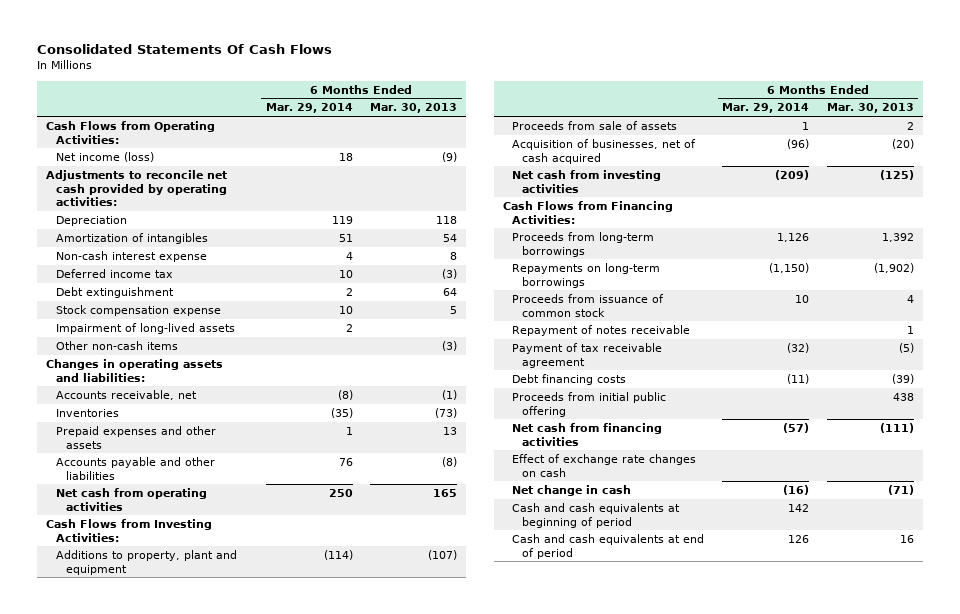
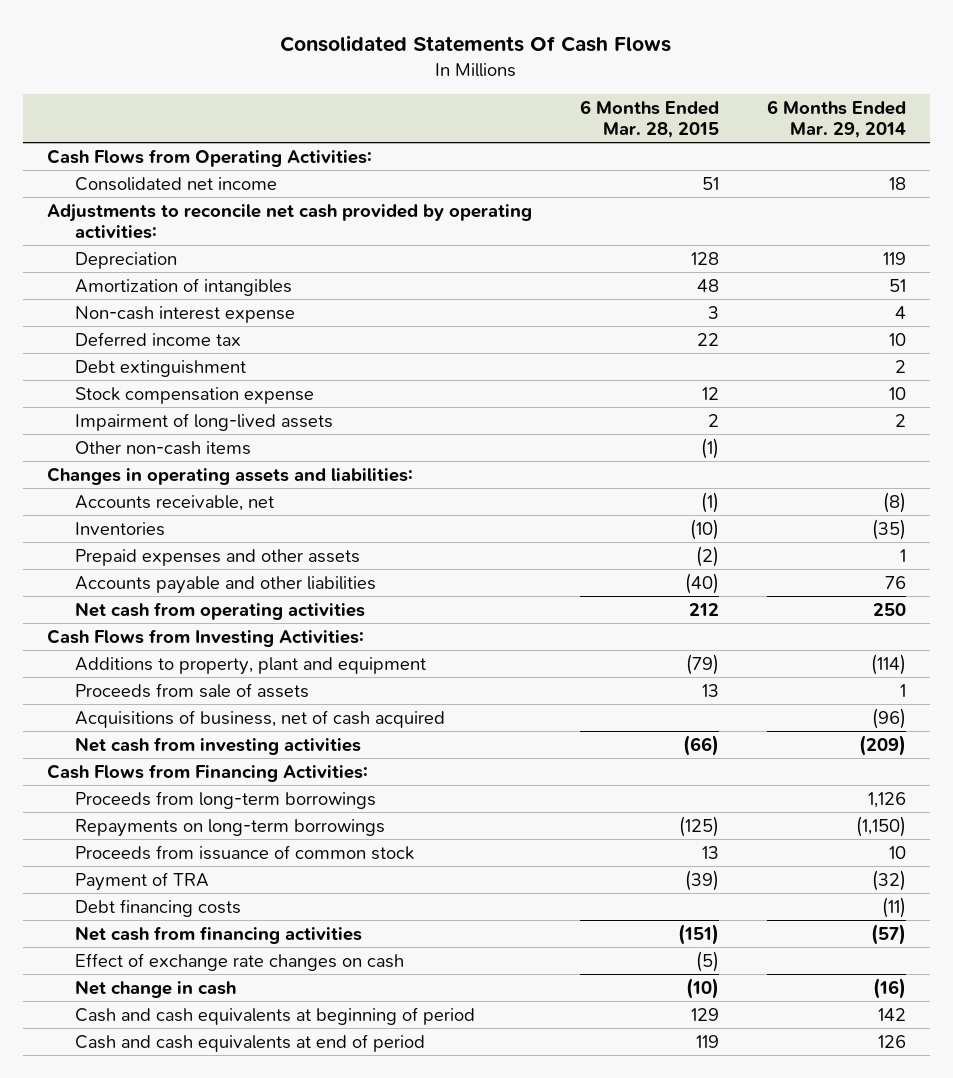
- | 6 Months Ended Mar. 29, 2014 | 6 Months Ended Mar. 30, 2013
+ | 6 Months Ended Mar. 28, 2015 | 6 Months Ended Mar. 29, 2014
- Net income (loss) | 18 | (9)
+ Consolidated net income | 51 | 18
- Acquisition of businesses, net of cash acquired | (96) | (20)
+ Acquisitions of business, net of cash acquired | | (96)
- Repayment of notes receivable | | 1
- Payment of tax receivable agreement | (32) | (5)
+ Payment of TRA | (39) | (32)
- Proceeds from initial public offering | | 438

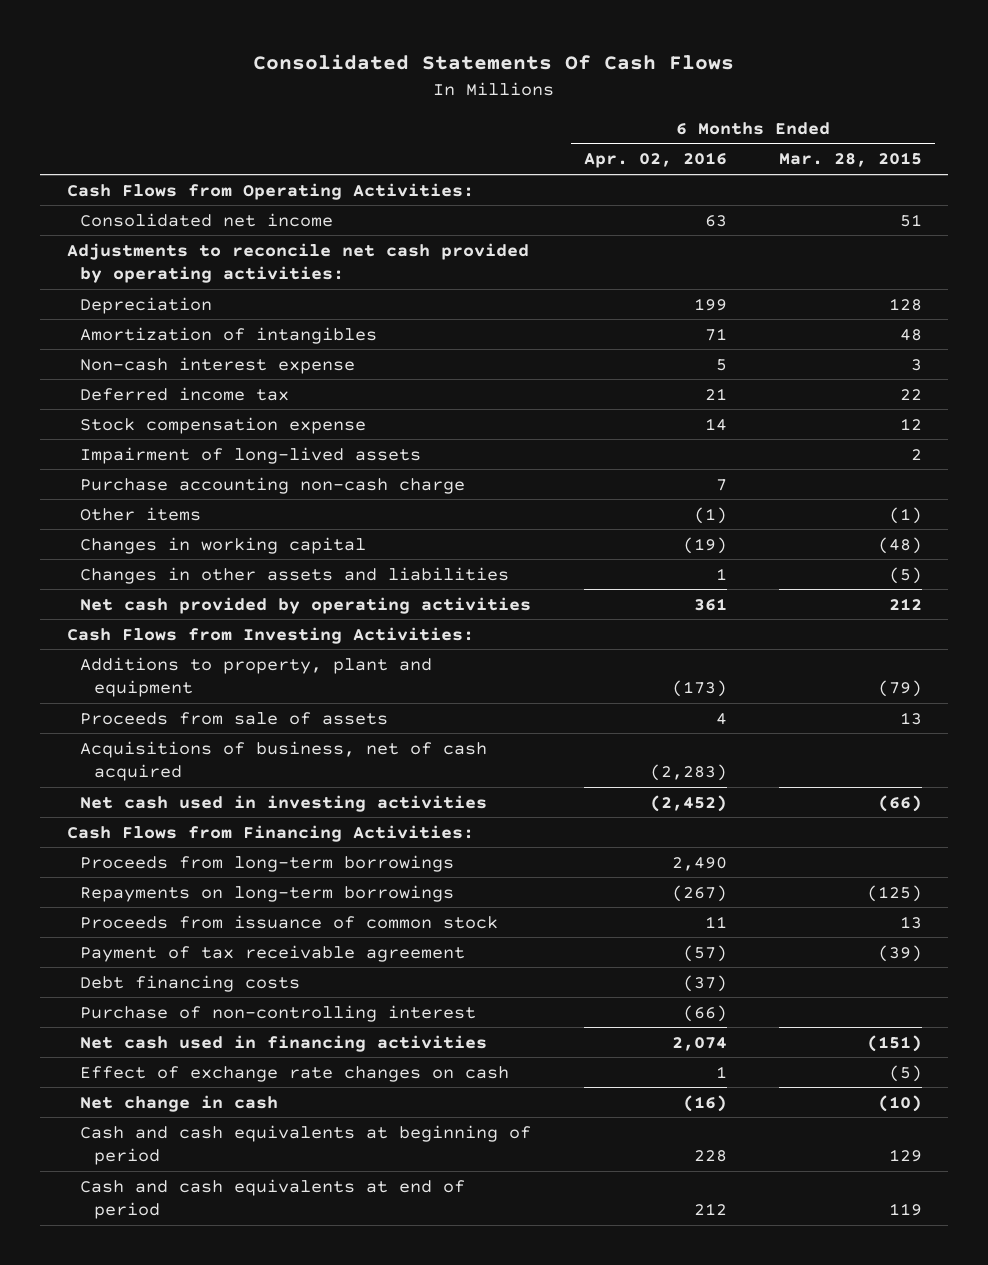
- | 6 Months Ended Mar. 28, 2015 | 6 Months Ended Mar. 29, 2014
+ | 6 Months Ended Apr. 02, 2016 | 6 Months Ended Mar. 28, 2015
- Debt extinguishment | | 2
- Other non-cash items | (1) |
- Changes in operating assets and liabilities:
- Accounts receivable, net | (1) | (8)
- Inventories | (10) | (35)
- Prepaid expenses and other assets | (2) | 1
- Accounts payable and other liabilities | (40) | 76
- Net cash from operating activities | 212 | 250
+ Purchase accounting non-cash charge | 7 |
+ Other items | (1) | (1)
+ Changes in working capital | (19) | (48)
+ Changes in other assets and liabilities | 1 | (5)
+ Net cash provided by operating activities | 361 | 212
- Net cash from investing activities | (66) | (209)
+ Net cash used in investing activities | (2,452) | (66)
- Payment of TRA | (39) | (32)
+ Payment of tax receivable agreement | (57) | (39)
- Net cash from financing activities | (151) | (57)
+ Purchase of non-controlling interest | (66) |
+ Net cash used in financing activities | 2,074 | (151)

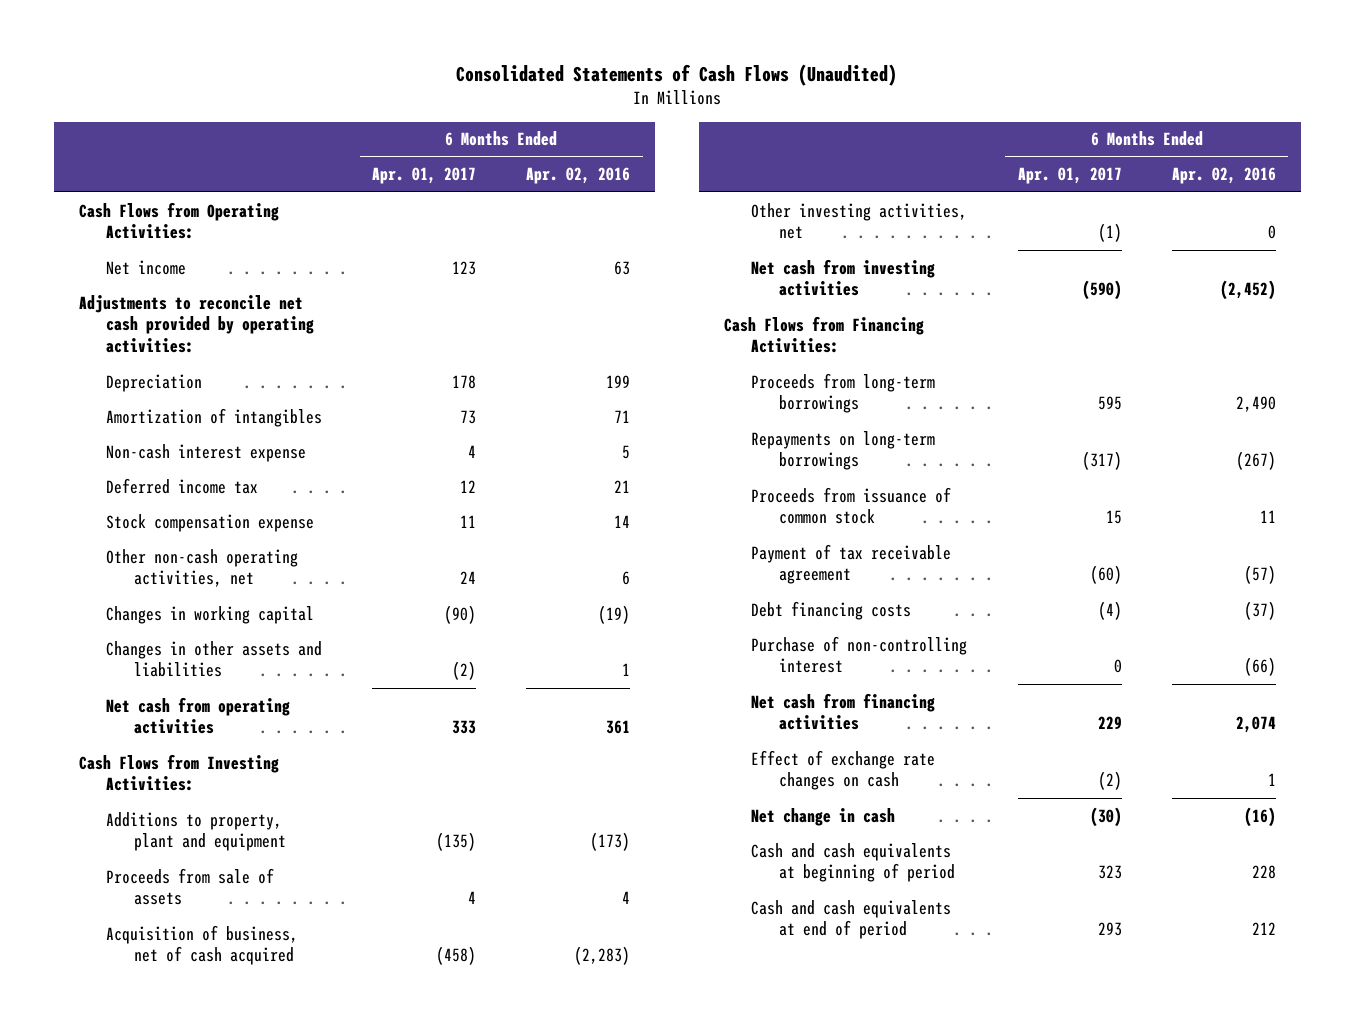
- Consolidated Statements Of Cash Flows
+ Consolidated Statements of Cash Flows (Unaudited)
- | 6 Months Ended Apr. 02, 2016 | 6 Months Ended Mar. 28, 2015
+ | 6 Months Ended Apr. 01, 2017 | 6 Months Ended Apr. 02, 2016
- Consolidated net income | 63 | 51
+ Net income | 123 | 63
- Impairment of long-lived assets | | 2
- Purchase accounting non-cash charge | 7 |
- Other items | (1) | (1)
+ Other non-cash operating activities, net | 24 | 6
- Net cash provided by operating activities | 361 | 212
+ Net cash from operating activities | 333 | 361
- Acquisitions of business, net of cash acquired | (2,283) |
- Net cash used in investing activities | (2,452) | (66)
+ Acquisition of business, net of cash acquired | (458) | (2,283)
+ Other investing activities, net | (1) | 0
+ Net cash from investing activities | (590) | (2,452)
- Net cash used in financing activities | 2,074 | (151)
+ Net cash from financing activities | 229 | 2,074

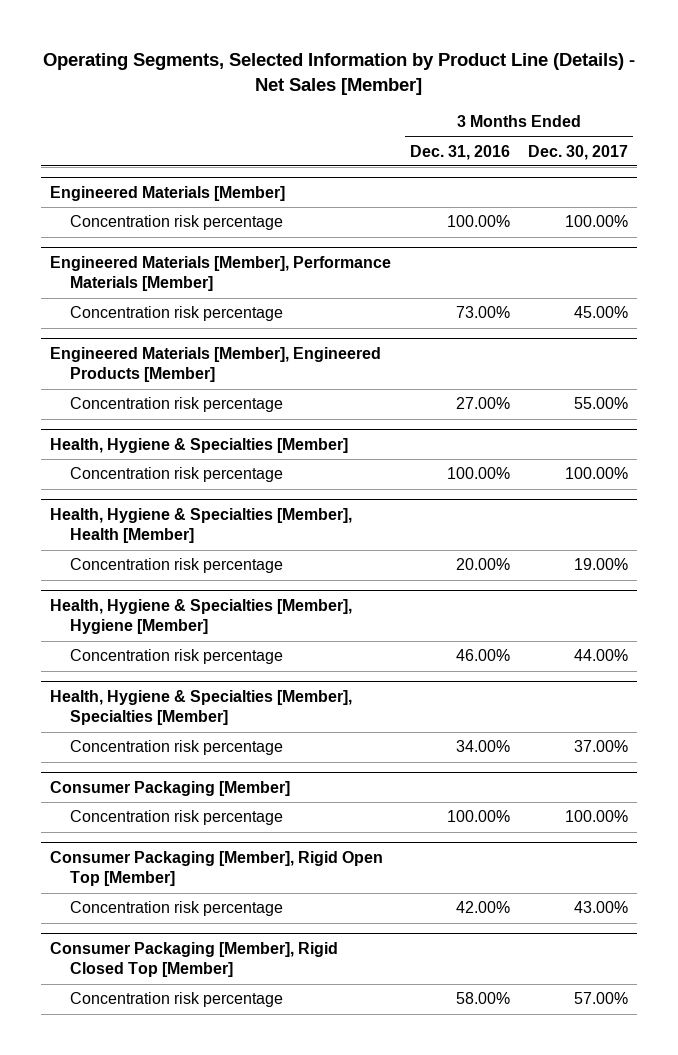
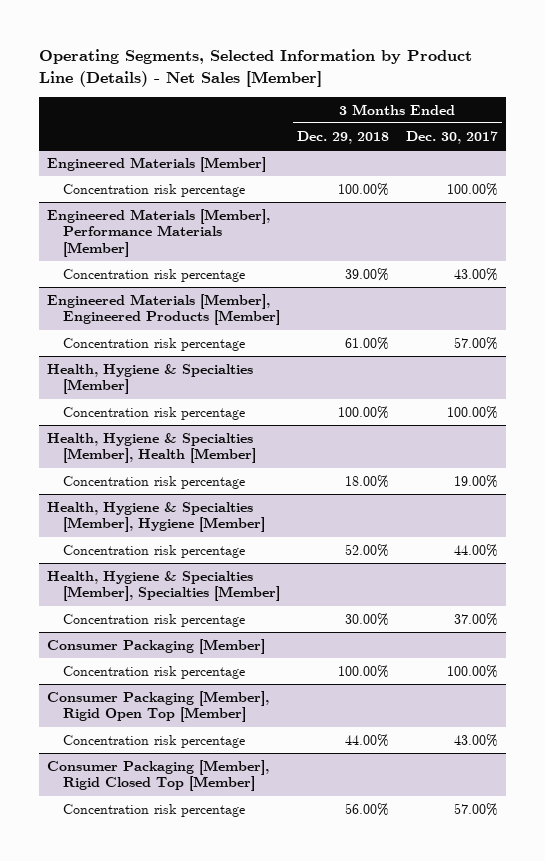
- | 3 Months Ended Dec. 31, 2016 | 3 Months Ended Dec. 30, 2017
+ | 3 Months Ended Dec. 29, 2018 | 3 Months Ended Dec. 30, 2017
@ Engineered Materials [Member], Performance Materials [Member]
- Concentration risk percentage | 73.00% | 45.00%
+ Concentration risk percentage | 39.00% | 43.00%
@ Engineered Materials [Member], Engineered Products [Member]
- Concentration risk percentage | 27.00% | 55.00%
+ Concentration risk percentage | 61.00% | 57.00%

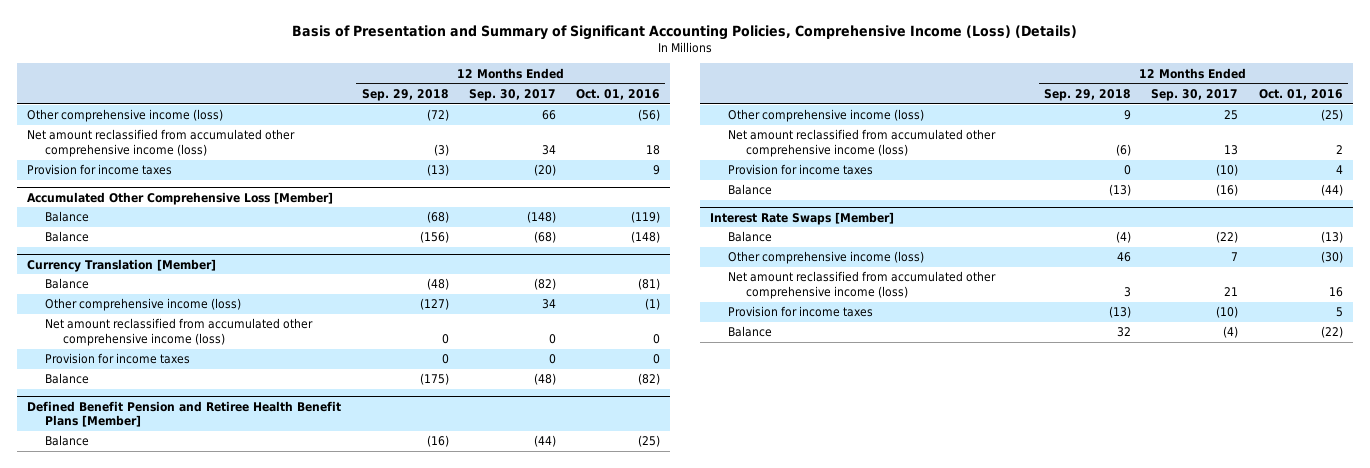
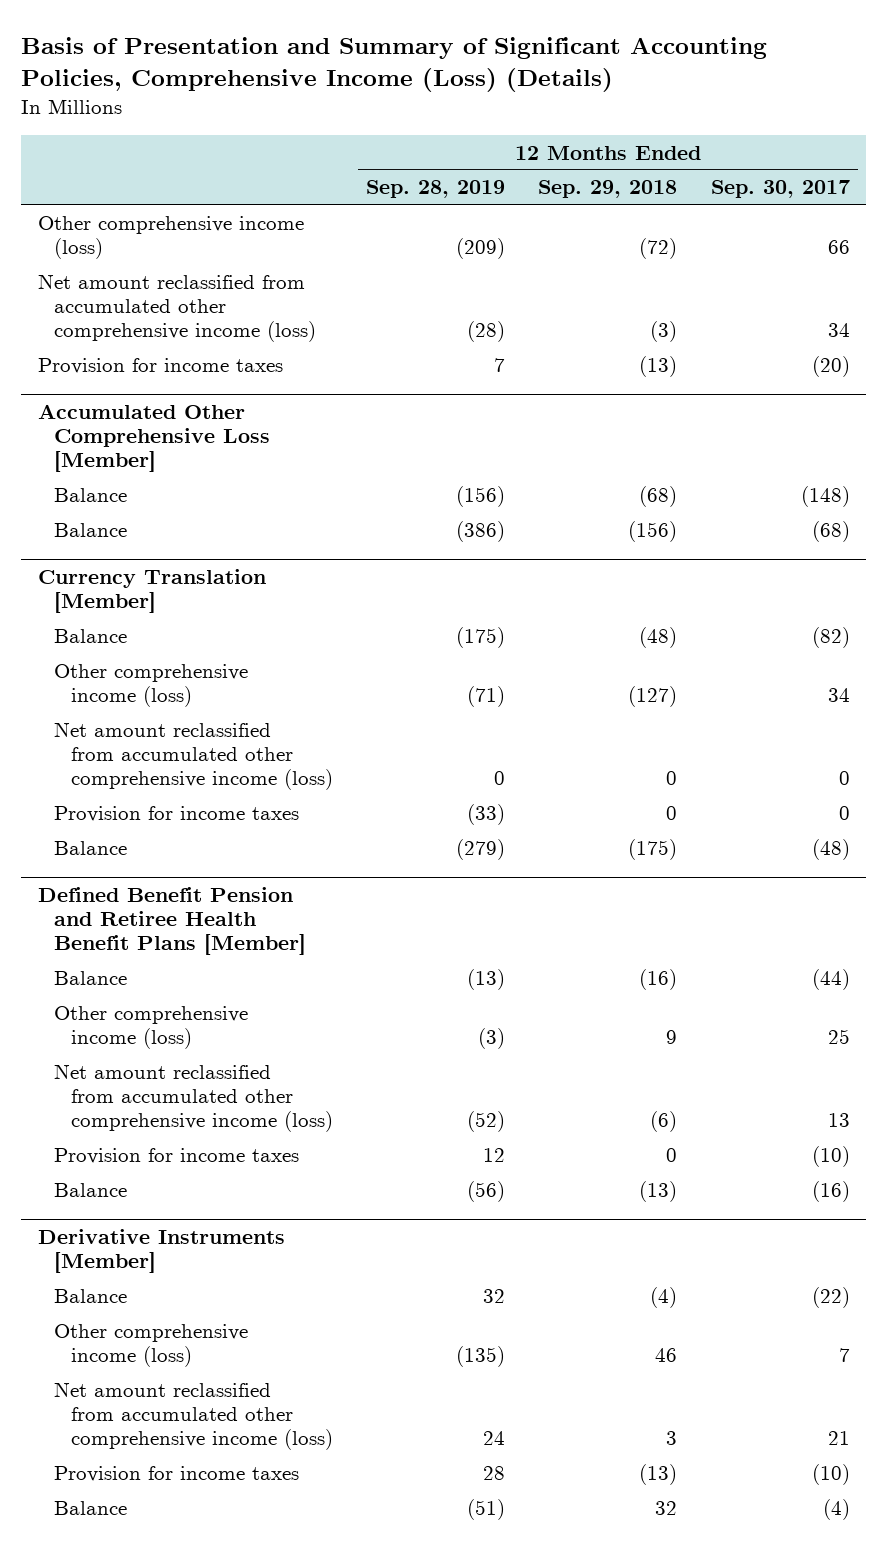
- | 12 Months Ended Sep. 29, 2018 | 12 Months Ended Sep. 30, 2017 | 12 Months Ended Oct. 01, 2016
+ | 12 Months Ended Sep. 28, 2019 | 12 Months Ended Sep. 29, 2018 | 12 Months Ended Sep. 30, 2017
- Interest Rate Swaps [Member]
+ Derivative Instruments [Member]

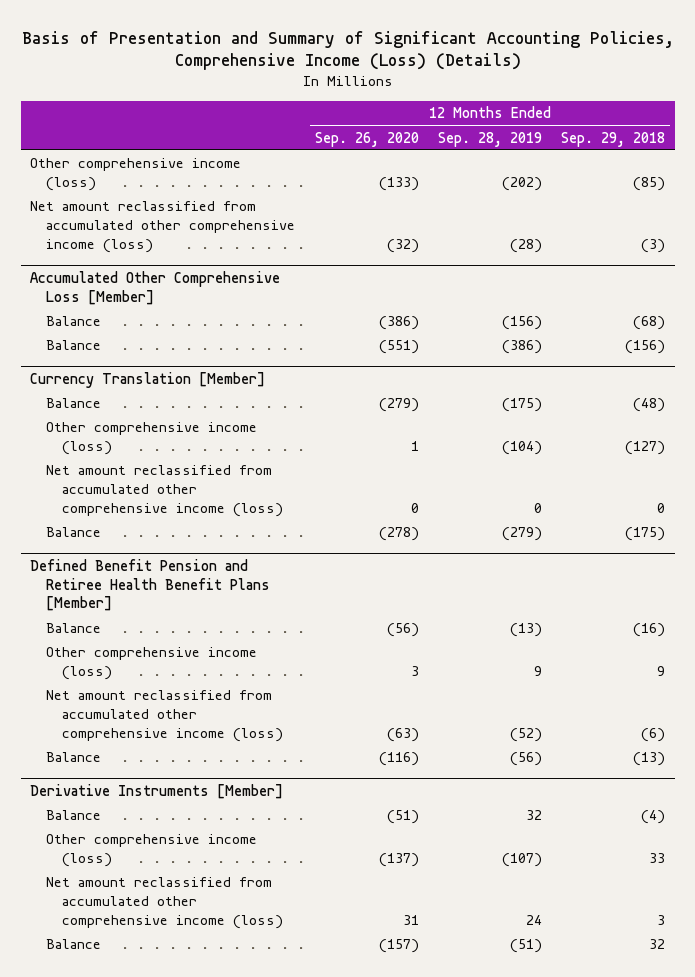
- | 12 Months Ended Sep. 28, 2019 | 12 Months Ended Sep. 29, 2018 | 12 Months Ended Sep. 30, 2017
+ | 12 Months Ended Sep. 26, 2020 | 12 Months Ended Sep. 28, 2019 | 12 Months Ended Sep. 29, 2018
- Other comprehensive income (loss) | (209) | (72) | 66
+ Other comprehensive income (loss) | (133) | (202) | (85)
- Provision for income taxes | 7 | (13) | (20)
@ Currency Translation [Member]
- Other comprehensive income (loss) | (71) | (127) | 34
+ Other comprehensive income (loss) | 1 | (104) | (127)
- Provision for income taxes | (33) | 0 | 0
@ Defined Benefit Pension and Retiree Health Benefit Plans [Member]
- Other comprehensive income (loss) | (3) | 9 | 25
+ Other comprehensive income (loss) | 3 | 9 | 9
- Provision for income taxes | 12 | 0 | (10)
@ Derivative Instruments [Member]
- Other comprehensive income (loss) | (135) | 46 | 7
+ Other comprehensive income (loss) | (137) | (107) | 33
- Provision for income taxes | 28 | (13) | (10)

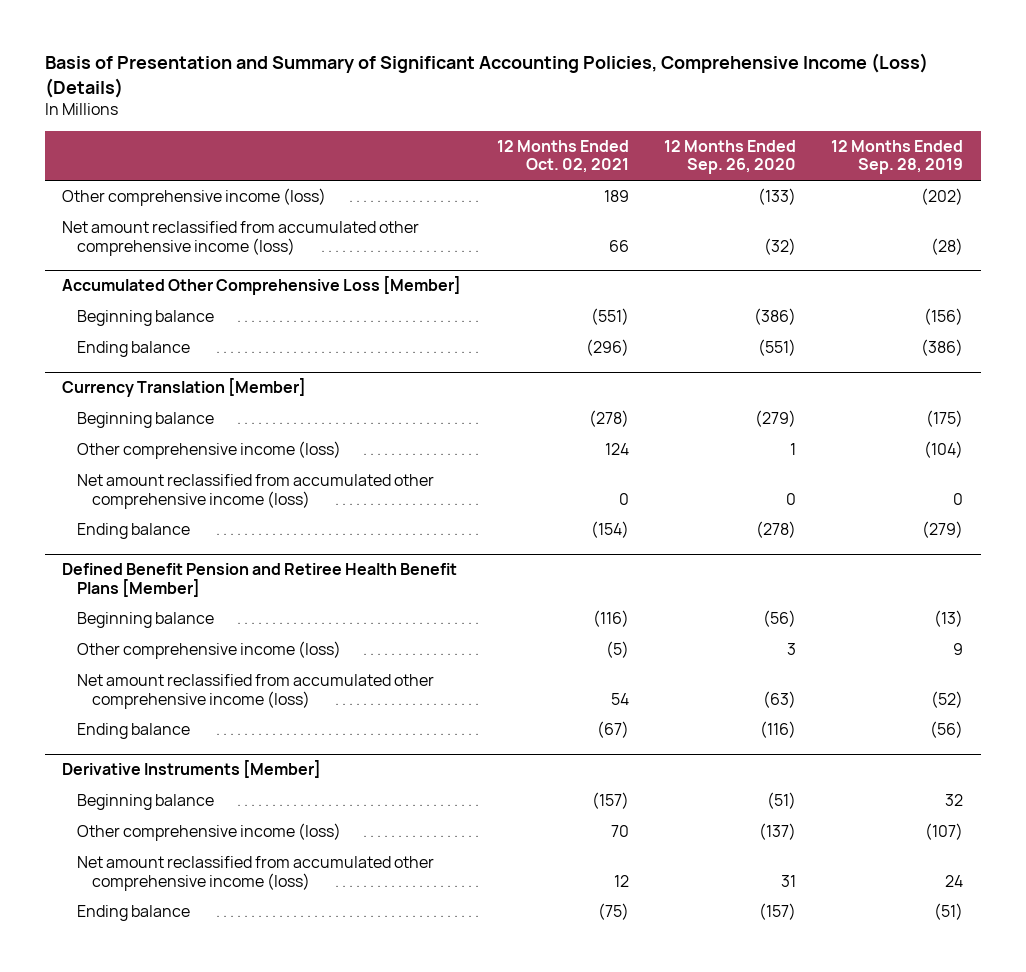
- | 12 Months Ended Sep. 26, 2020 | 12 Months Ended Sep. 28, 2019 | 12 Months Ended Sep. 29, 2018
+ | 12 Months Ended Oct. 02, 2021 | 12 Months Ended Sep. 26, 2020 | 12 Months Ended Sep. 28, 2019
@ Accumulated Other Comprehensive Loss [Member]
- Balance | (386) | (156) | (68)
- Balance | (551) | (386) | (156)
+ Beginning balance | (551) | (386) | (156)
+ Ending balance | (296) | (551) | (386)
@ Currency Translation [Member]
- Balance | (279) | (175) | (48)
+ Beginning balance | (278) | (279) | (175)
- Balance | (278) | (279) | (175)
+ Ending balance | (154) | (278) | (279)
@ Defined Benefit Pension and Retiree Health Benefit Plans [Member]
- Balance | (56) | (13) | (16)
+ Beginning balance | (116) | (56) | (13)
- Balance | (116) | (56) | (13)
+ Ending balance | (67) | (116) | (56)
@ Derivative Instruments [Member]
- Balance | (51) | 32 | (4)
+ Beginning balance | (157) | (51) | 32
- Balance | (157) | (51) | 32
+ Ending balance | (75) | (157) | (51)

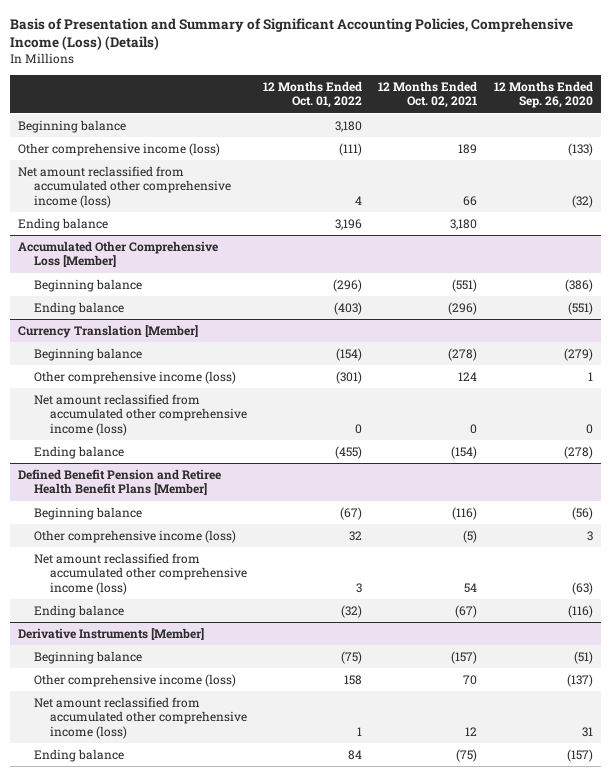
- | 12 Months Ended Oct. 02, 2021 | 12 Months Ended Sep. 26, 2020 | 12 Months Ended Sep. 28, 2019
+ | 12 Months Ended Oct. 01, 2022 | 12 Months Ended Oct. 02, 2021 | 12 Months Ended Sep. 26, 2020
+ Beginning balance | 3,180 | |
+ Ending balance | 3,196 | 3,180 |

